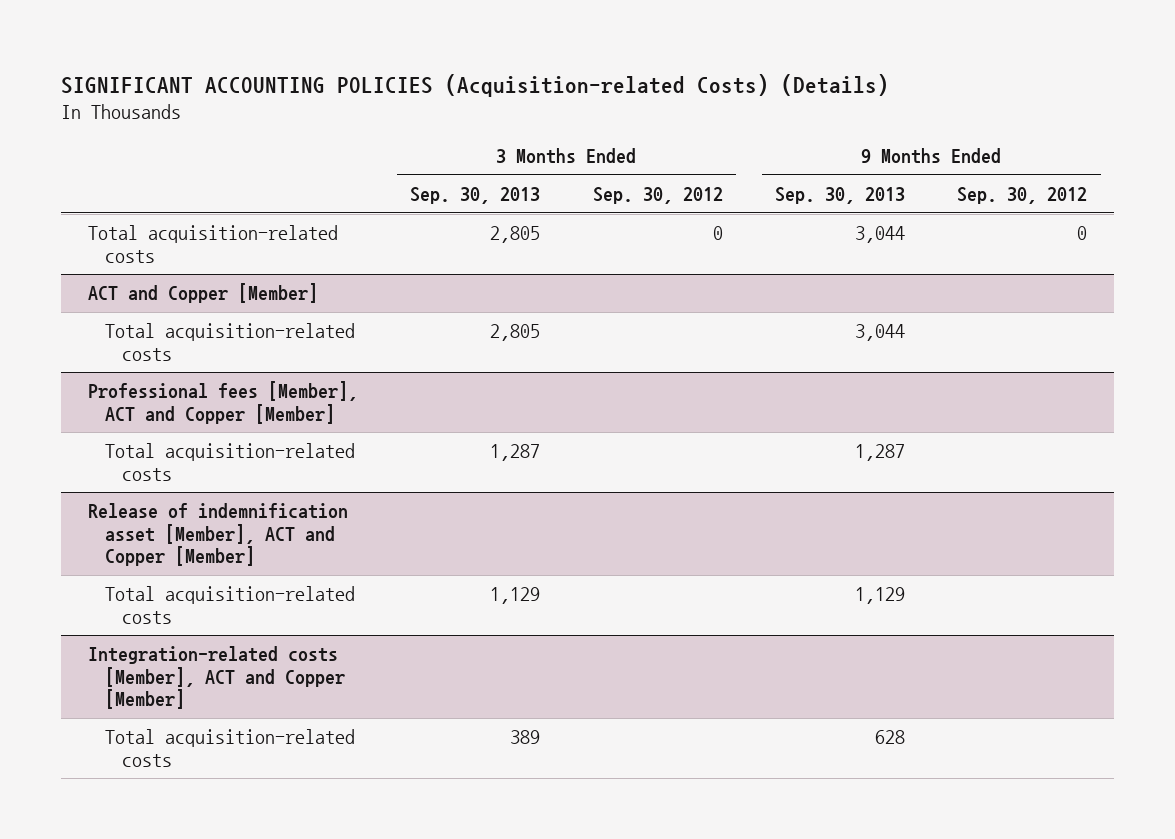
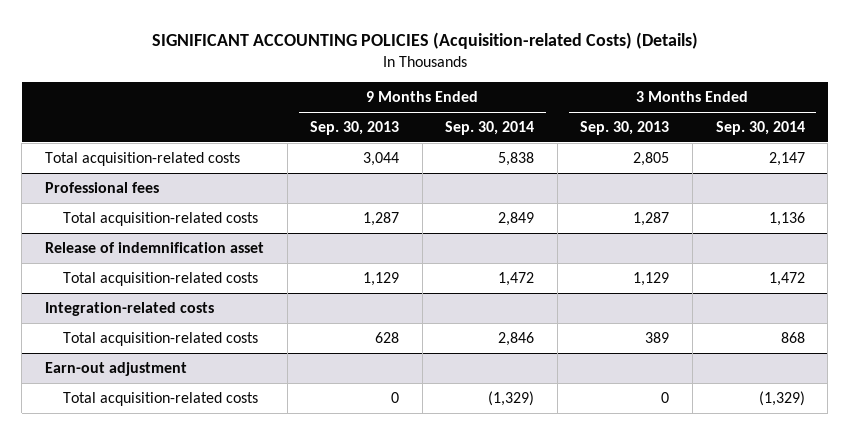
- | 3 Months Ended Sep. 30, 2013 | 3 Months Ended Sep. 30, 2012 | 9 Months Ended Sep. 30, 2013 | 9 Months Ended Sep. 30, 2012
+ | 9 Months Ended Sep. 30, 2013 | 9 Months Ended Sep. 30, 2014 | 3 Months Ended Sep. 30, 2013 | 3 Months Ended Sep. 30, 2014
- ACT and Copper [Member]
- Total acquisition-related costs | 2,805 | | 3,044 |
- Professional fees [Member], ACT and Copper [Member]
+ Professional fees
- Release of indemnification asset [Member], ACT and Copper [Member]
+ Release of indemnification asset
- Integration-related costs [Member], ACT and Copper [Member]
+ Integration-related costs
+ Earn-out adjustment
+ Total acquisition-related costs | 0 | (1,329) | 0 | (1,329)

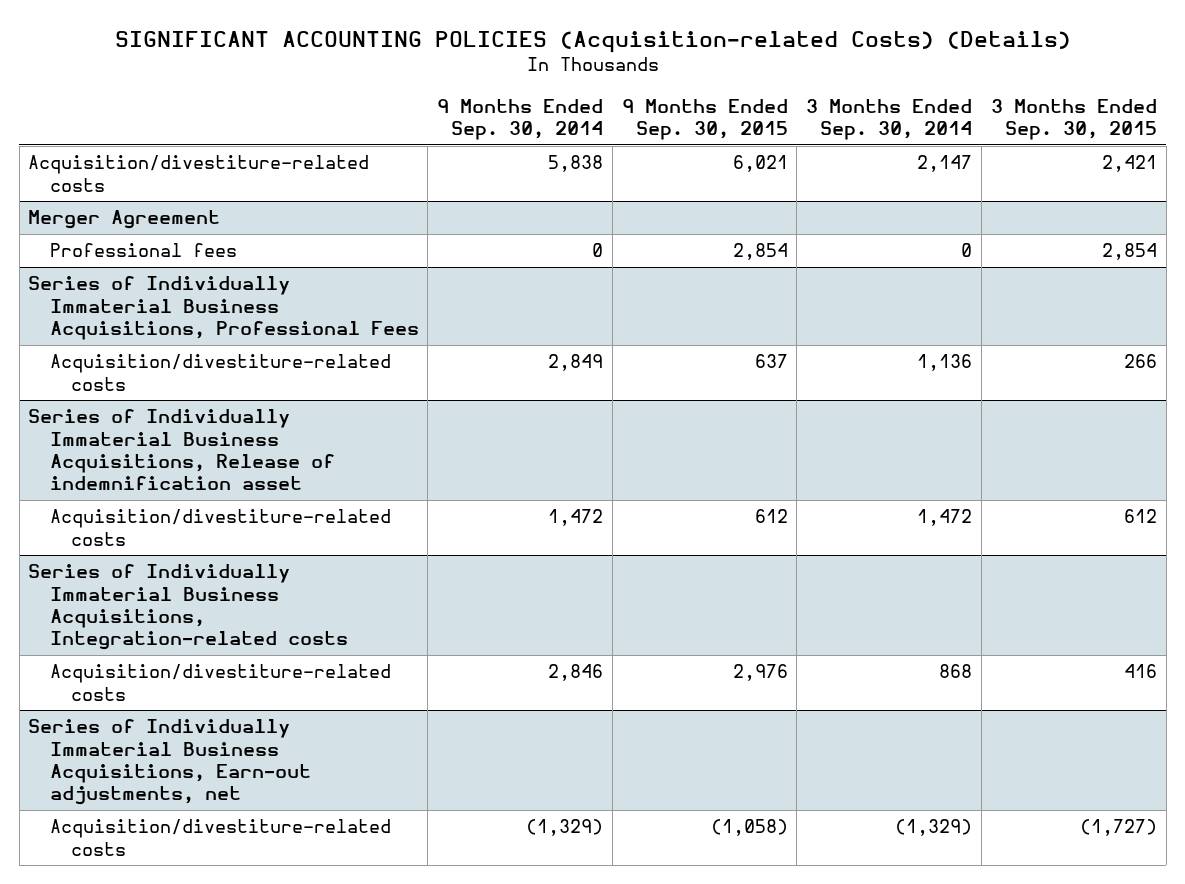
- | 9 Months Ended Sep. 30, 2013 | 9 Months Ended Sep. 30, 2014 | 3 Months Ended Sep. 30, 2013 | 3 Months Ended Sep. 30, 2014
+ | 9 Months Ended Sep. 30, 2014 | 9 Months Ended Sep. 30, 2015 | 3 Months Ended Sep. 30, 2014 | 3 Months Ended Sep. 30, 2015
- Total acquisition-related costs | 3,044 | 5,838 | 2,805 | 2,147
- Professional fees
- Total acquisition-related costs | 1,287 | 2,849 | 1,287 | 1,136
- Release of indemnification asset
- Total acquisition-related costs | 1,129 | 1,472 | 1,129 | 1,472
- Integration-related costs
- Total acquisition-related costs | 628 | 2,846 | 389 | 868
- Earn-out adjustment
- Total acquisition-related costs | 0 | (1,329) | 0 | (1,329)
+ Acquisition/divestiture-related costs | 5,838 | 6,021 | 2,147 | 2,421
+ Merger Agreement
+ Professional fees | 0 | 2,854 | 0 | 2,854
+ Series of Individually Immaterial Business Acquisitions, Professional Fees
+ Acquisition/divestiture-related costs | 2,849 | 637 | 1,136 | 266
+ Series of Individually Immaterial Business Acquisitions, Release of indemnification asset
+ Acquisition/divestiture-related costs | 1,472 | 612 | 1,472 | 612
+ Series of Individually Immaterial Business Acquisitions, Integration-related costs
+ Acquisition/divestiture-related costs | 2,846 | 2,976 | 868 | 416
+ Series of Individually Immaterial Business Acquisitions, Earn-out adjustments, net
+ Acquisition/divestiture-related costs | (1,329) | (1,058) | (1,329) | (1,727)

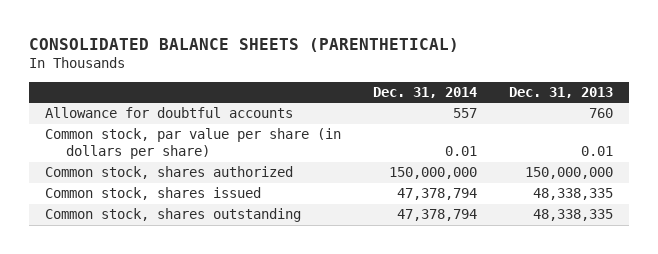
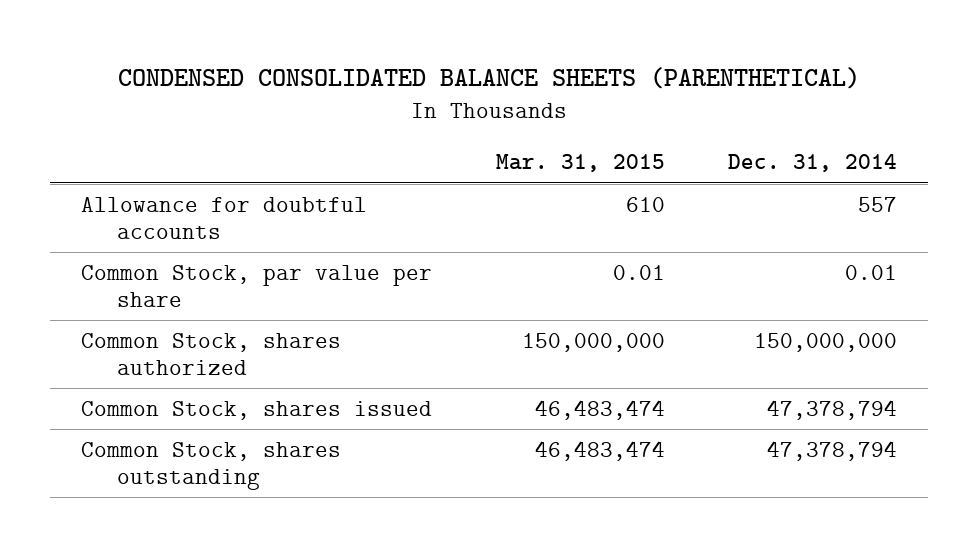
- CONSOLIDATED BALANCE SHEETS (PARENTHETICAL)
+ CONDENSED CONSOLIDATED BALANCE SHEETS (PARENTHETICAL)
- | Dec. 31, 2014 | Dec. 31, 2013
+ | Mar. 31, 2015 | Dec. 31, 2014
- Common stock, par value per share (in dollars per share) | 0.01 | 0.01
- Common stock, shares authorized | 150,000,000 | 150,000,000
- Common stock, shares issued | 47,378,794 | 48,338,335
- Common stock, shares outstanding | 47,378,794 | 48,338,335
+ Common Stock, par value per share | 0.01 | 0.01
+ Common Stock, shares authorized | 150,000,000 | 150,000,000
+ Common Stock, shares issued | 46,483,474 | 47,378,794
+ Common Stock, shares outstanding | 46,483,474 | 47,378,794

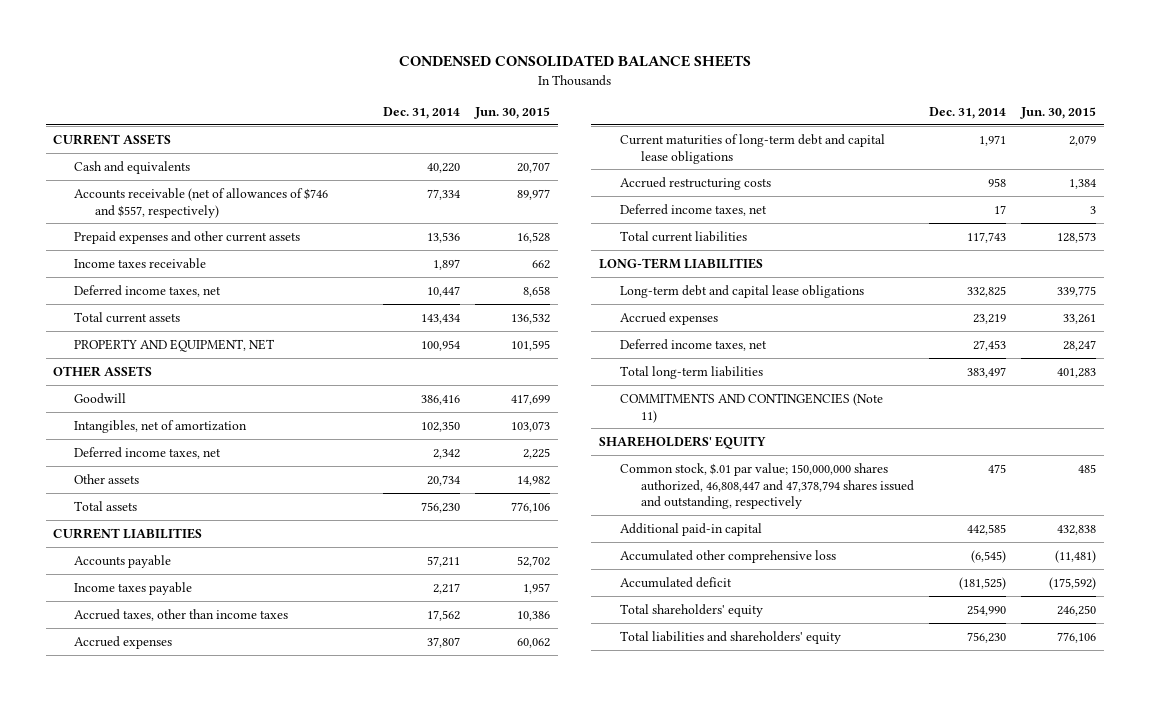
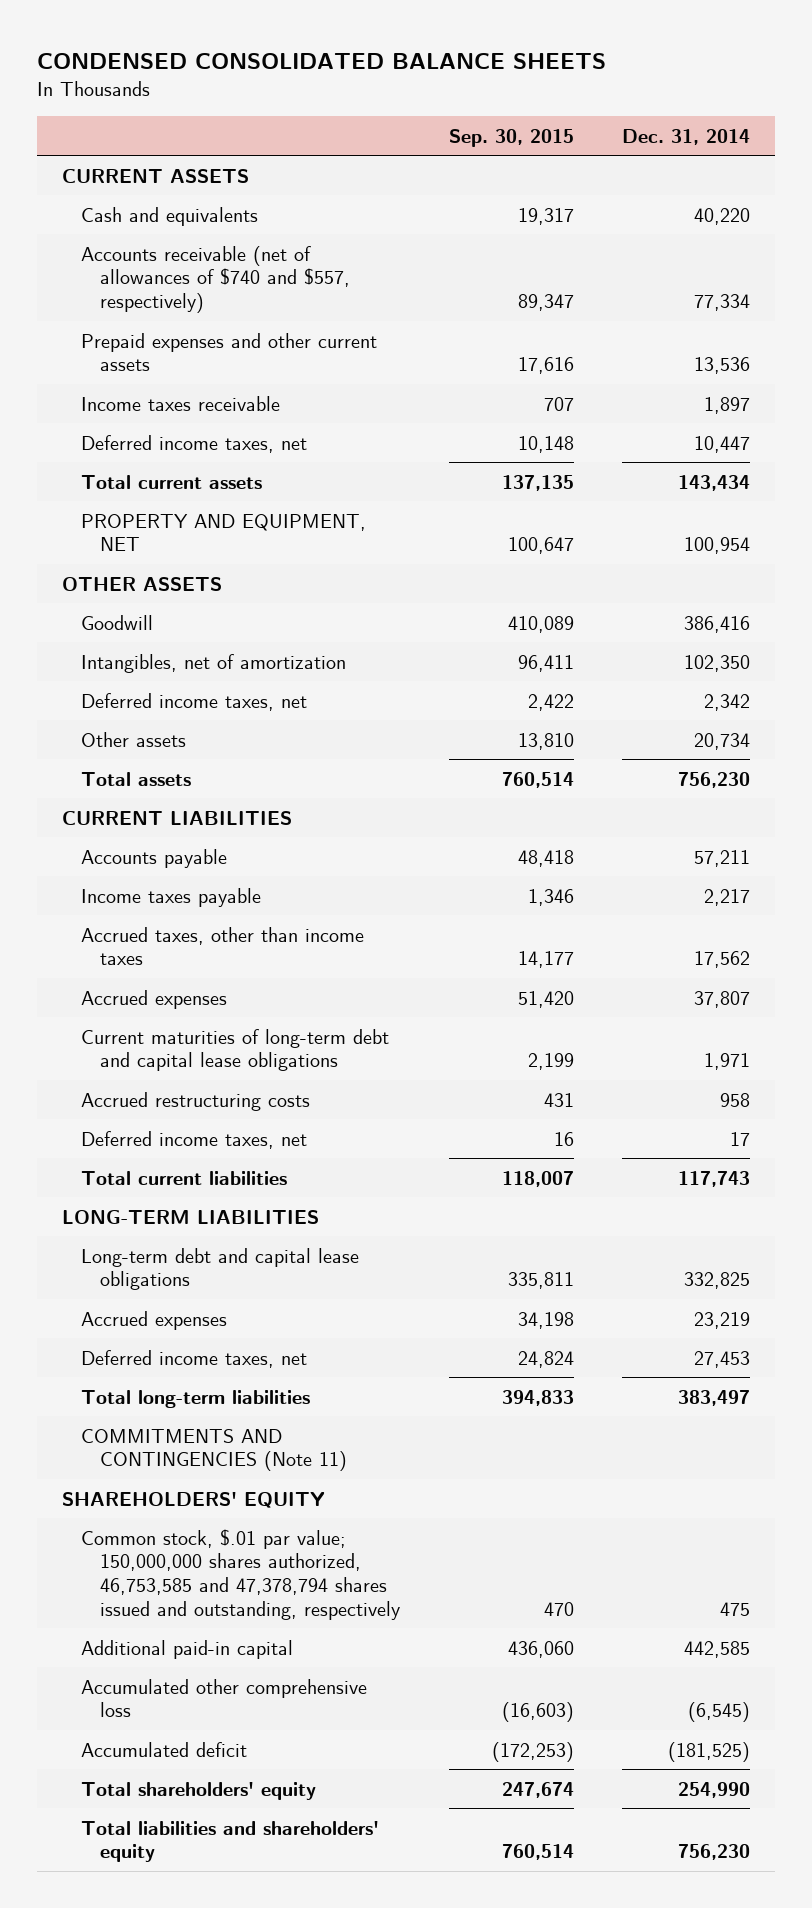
- | Dec. 31, 2014 | Jun. 30, 2015
+ | Sep. 30, 2015 | Dec. 31, 2014
- Accounts receivable (net of allowances of $746 and $557, respectively) | 77,334 | 89,977
+ Accounts receivable (net of allowances of $740 and $557, respectively) | 89,347 | 77,334
- Common stock, $.01 par value; 150,000,000 shares authorized, 46,808,447 and 47,378,794 shares issued and outstanding, respectively | 475 | 485
+ Common stock, $.01 par value; 150,000,000 shares authorized, 46,753,585 and 47,378,794 shares issued and outstanding, respectively | 470 | 475

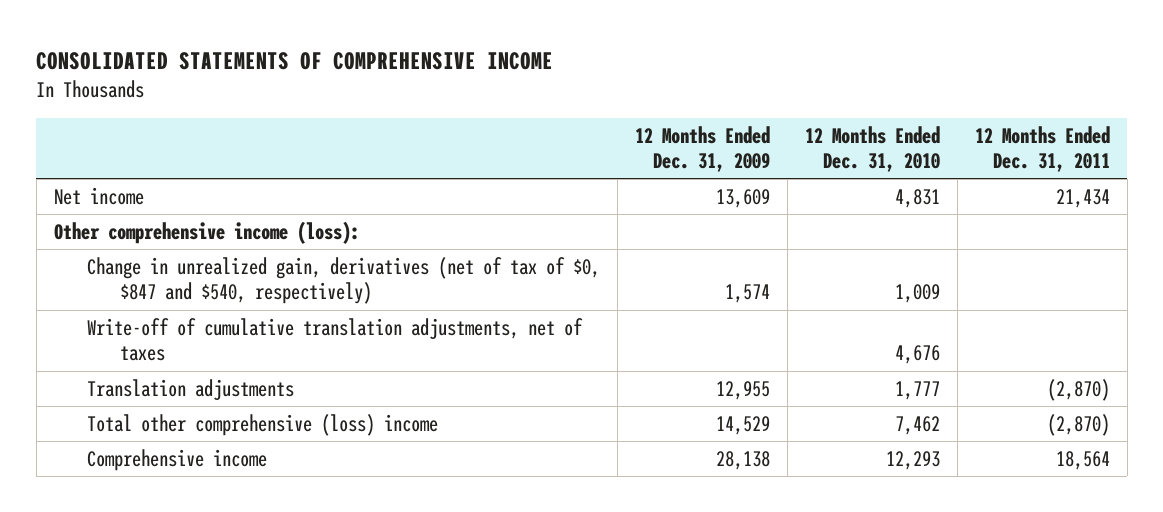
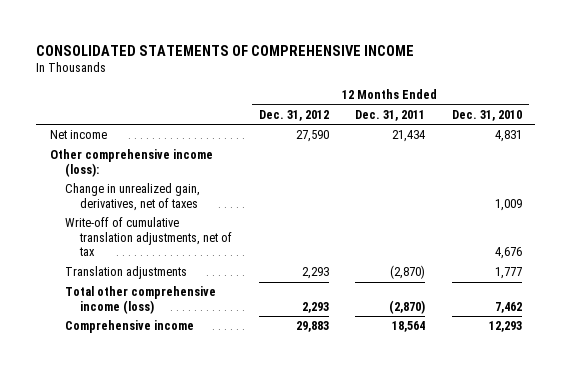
- | 12 Months Ended Dec. 31, 2009 | 12 Months Ended Dec. 31, 2010 | 12 Months Ended Dec. 31, 2011
+ | 12 Months Ended Dec. 31, 2012 | 12 Months Ended Dec. 31, 2011 | 12 Months Ended Dec. 31, 2010
- Change in unrealized gain, derivatives (net of tax of $0, $847 and $540, respectively) | 1,574 | 1,009 |
- Write-off of cumulative translation adjustments, net of taxes | | 4,676 |
+ Change in unrealized gain, derivatives, net of taxes | | | 1,009
+ Write-off of cumulative translation adjustments, net of tax | | | 4,676
- Total other comprehensive (loss) income | 14,529 | 7,462 | (2,870)
+ Total other comprehensive income (loss) | 2,293 | (2,870) | 7,462

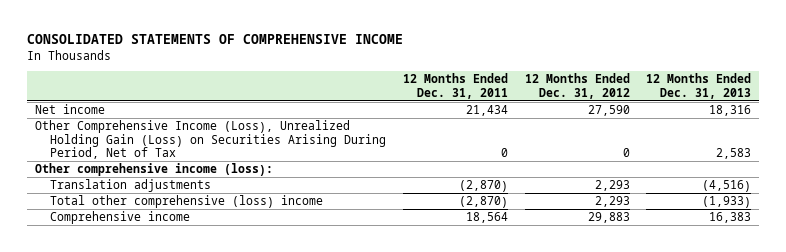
- | 12 Months Ended Dec. 31, 2012 | 12 Months Ended Dec. 31, 2011 | 12 Months Ended Dec. 31, 2010
+ | 12 Months Ended Dec. 31, 2011 | 12 Months Ended Dec. 31, 2012 | 12 Months Ended Dec. 31, 2013
+ Other Comprehensive Income (Loss), Unrealized Holding Gain (Loss) on Securities Arising During Period, Net of Tax | 0 | 0 | 2,583
- Change in unrealized gain, derivatives, net of taxes | | | 1,009
- Write-off of cumulative translation adjustments, net of tax | | | 4,676
- Total other comprehensive income (loss) | 2,293 | (2,870) | 7,462
+ Total other comprehensive (loss) income | (2,870) | 2,293 | (1,933)

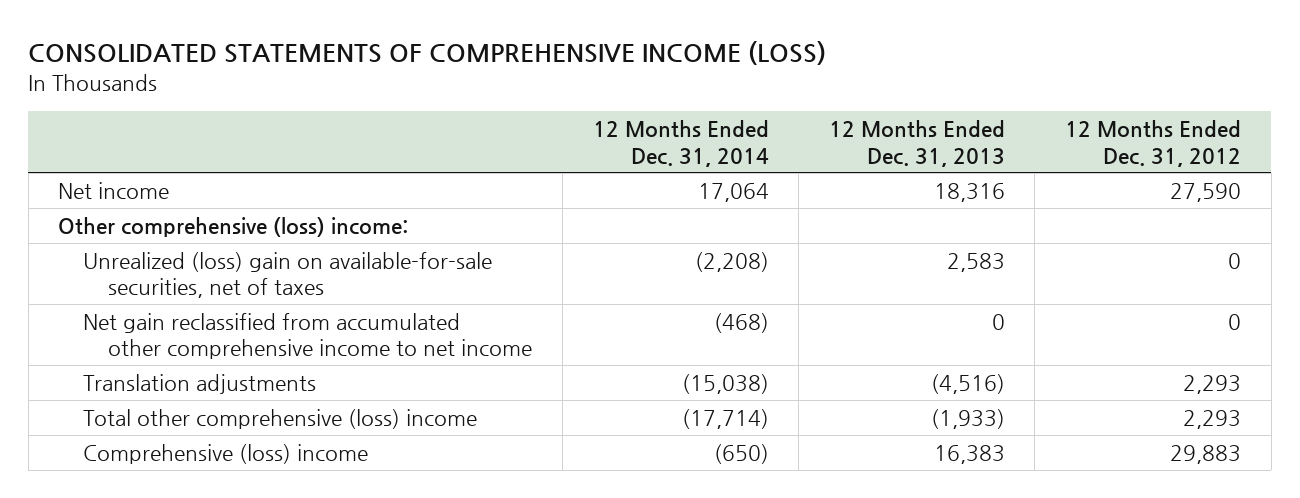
- CONSOLIDATED STATEMENTS OF COMPREHENSIVE INCOME
+ CONSOLIDATED STATEMENTS OF COMPREHENSIVE INCOME (LOSS)
- | 12 Months Ended Dec. 31, 2011 | 12 Months Ended Dec. 31, 2012 | 12 Months Ended Dec. 31, 2013
+ | 12 Months Ended Dec. 31, 2014 | 12 Months Ended Dec. 31, 2013 | 12 Months Ended Dec. 31, 2012
- Other Comprehensive Income (Loss), Unrealized Holding Gain (Loss) on Securities Arising During Period, Net of Tax | 0 | 0 | 2,583
- Other comprehensive income (loss):
+ Other comprehensive (loss) income:
+ Unrealized (loss) gain on available-for-sale securities, net of taxes | (2,208) | 2,583 | 0
+ Net gain reclassified from accumulated other comprehensive income to net income | (468) | 0 | 0
- Comprehensive income | 18,564 | 29,883 | 16,383
+ Comprehensive (loss) income | (650) | 16,383 | 29,883

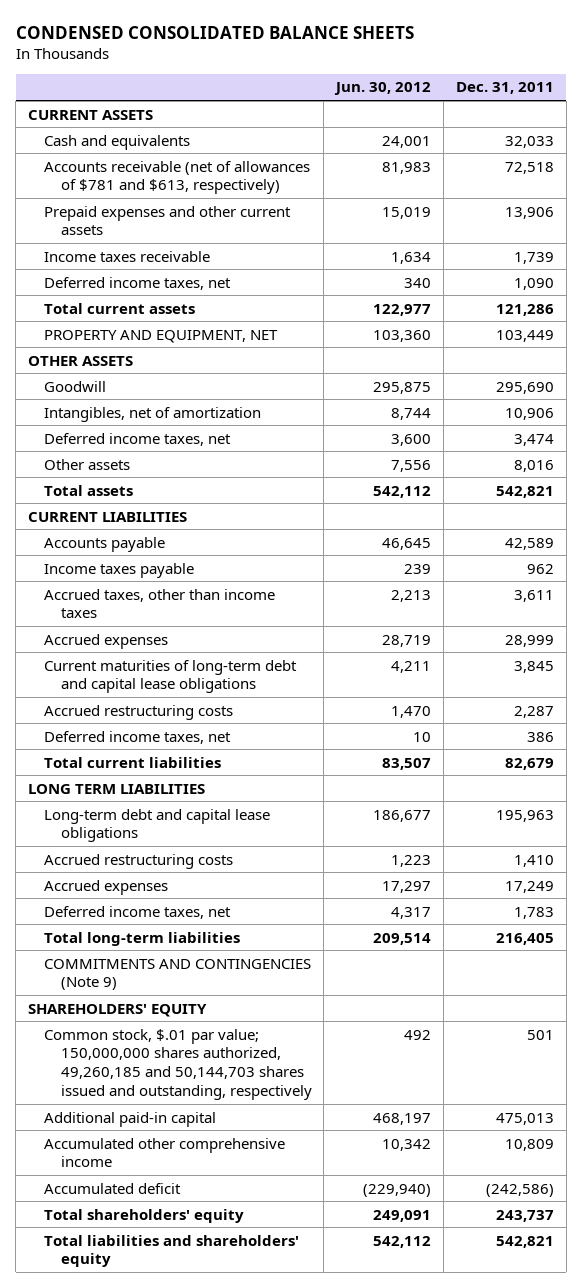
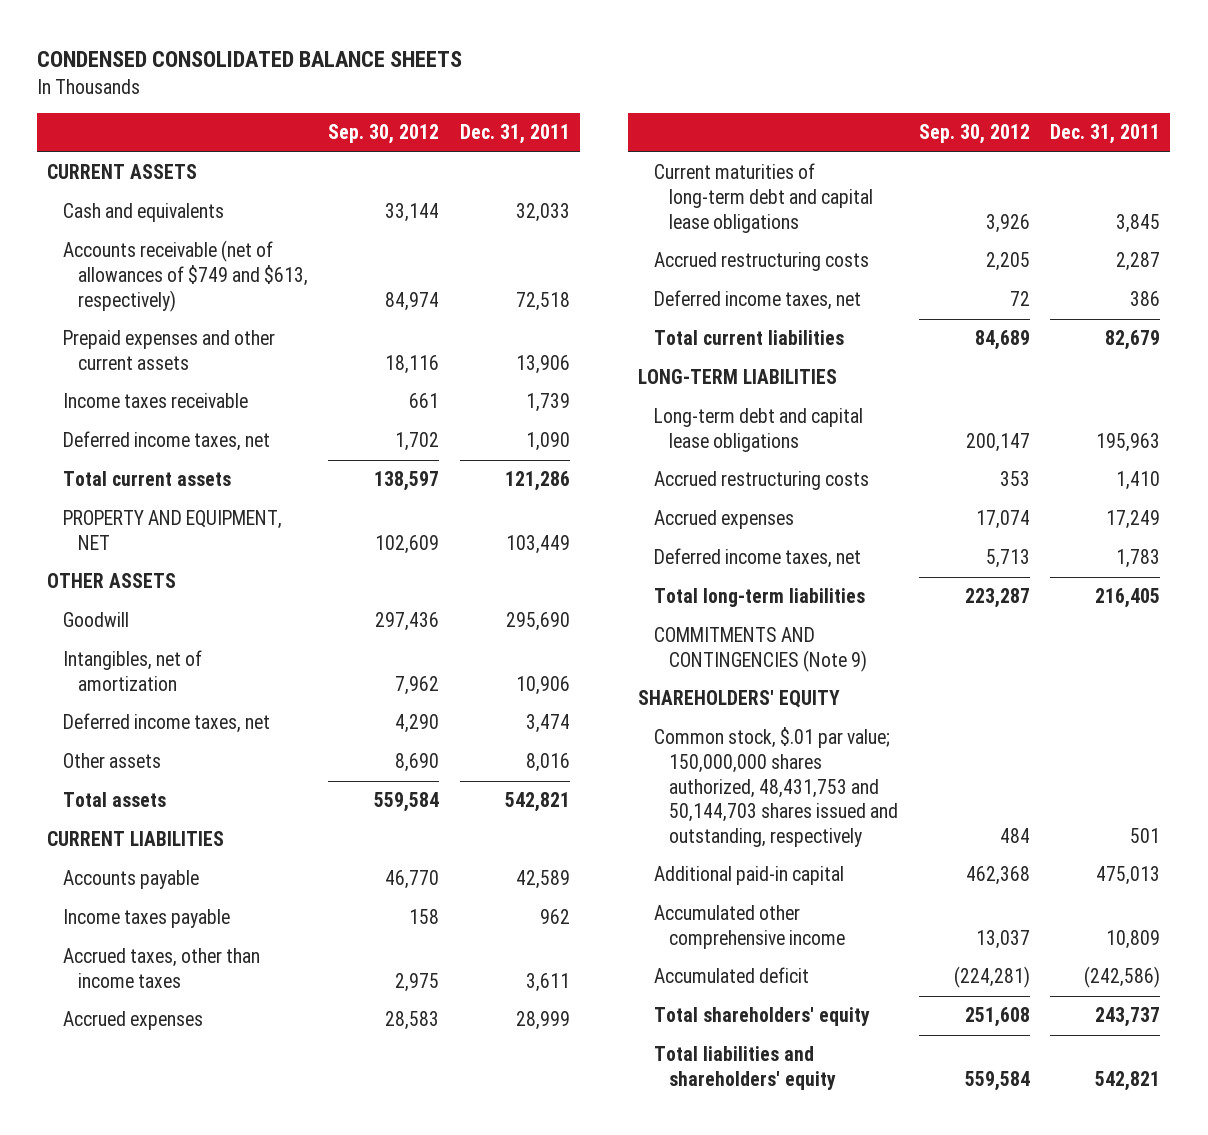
- | Jun. 30, 2012 | Dec. 31, 2011
+ | Sep. 30, 2012 | Dec. 31, 2011
- Accounts receivable (net of allowances of $781 and $613, respectively) | 81,983 | 72,518
+ Accounts receivable (net of allowances of $749 and $613, respectively) | 84,974 | 72,518
- LONG TERM LIABILITIES
+ LONG-TERM LIABILITIES
- Common stock, $.01 par value; 150,000,000 shares authorized, 49,260,185 and 50,144,703 shares issued and outstanding, respectively | 492 | 501
+ Common stock, $.01 par value; 150,000,000 shares authorized, 48,431,753 and 50,144,703 shares issued and outstanding, respectively | 484 | 501

